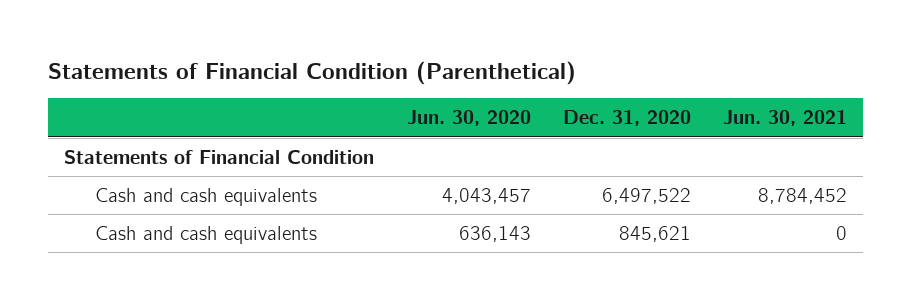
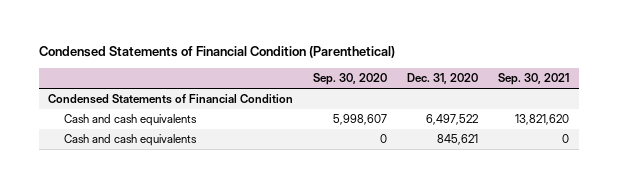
- Statements of Financial Condition (Parenthetical)
+ Condensed Statements of Financial Condition (Parenthetical)
- | Jun. 30, 2020 | Dec. 31, 2020 | Jun. 30, 2021
+ | Sep. 30, 2020 | Dec. 31, 2020 | Sep. 30, 2021
- Statements of Financial Condition
+ Condensed Statements of Financial Condition

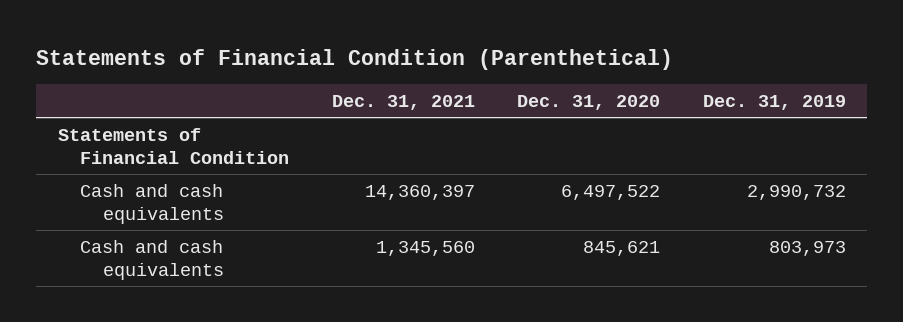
- Condensed Statements of Financial Condition (Parenthetical)
+ Statements of Financial Condition (Parenthetical)
- | Sep. 30, 2020 | Dec. 31, 2020 | Sep. 30, 2021
+ | Dec. 31, 2021 | Dec. 31, 2020 | Dec. 31, 2019
- Condensed Statements of Financial Condition
+ Statements of Financial Condition

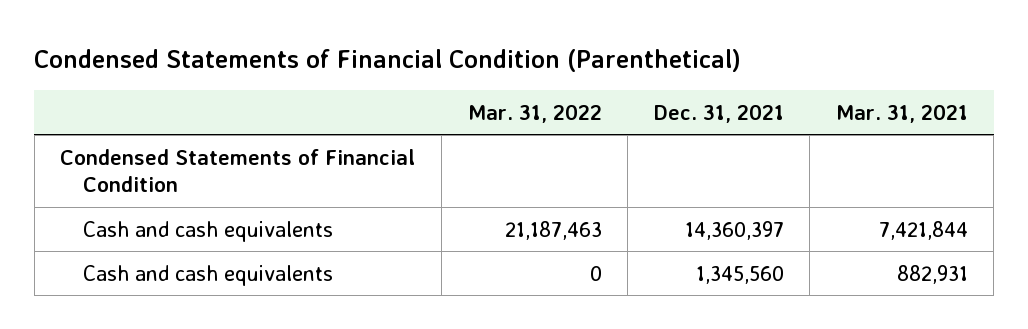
- Statements of Financial Condition (Parenthetical)
+ Condensed Statements of Financial Condition (Parenthetical)
- | Dec. 31, 2021 | Dec. 31, 2020 | Dec. 31, 2019
+ | Mar. 31, 2022 | Dec. 31, 2021 | Mar. 31, 2021
- Statements of Financial Condition
+ Condensed Statements of Financial Condition

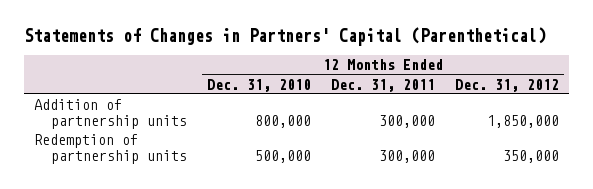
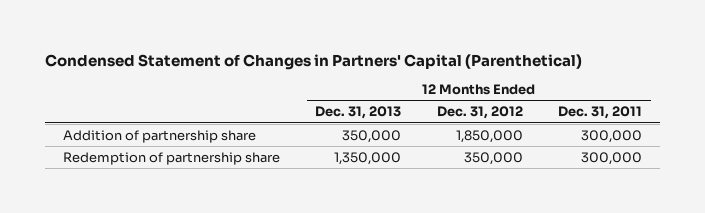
- Statements of Changes in Partners' Capital (Parenthetical)
+ Condensed Statement of Changes in Partners' Capital (Parenthetical)
- | 12 Months Ended Dec. 31, 2010 | 12 Months Ended Dec. 31, 2011 | 12 Months Ended Dec. 31, 2012
+ | 12 Months Ended Dec. 31, 2013 | 12 Months Ended Dec. 31, 2012 | 12 Months Ended Dec. 31, 2011
- Addition of partnership units | 800,000 | 300,000 | 1,850,000
- Redemption of partnership units | 500,000 | 300,000 | 350,000
+ Addition of partnership share | 350,000 | 1,850,000 | 300,000
+ Redemption of partnership share | 1,350,000 | 350,000 | 300,000

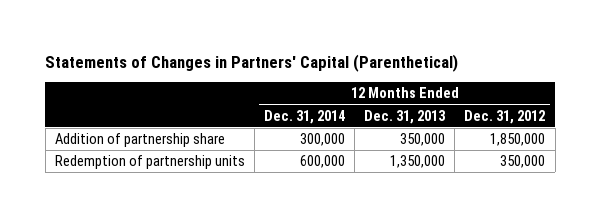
- Condensed Statement of Changes in Partners' Capital (Parenthetical)
+ Statements of Changes in Partners' Capital (Parenthetical)
- | 12 Months Ended Dec. 31, 2013 | 12 Months Ended Dec. 31, 2012 | 12 Months Ended Dec. 31, 2011
+ | 12 Months Ended Dec. 31, 2014 | 12 Months Ended Dec. 31, 2013 | 12 Months Ended Dec. 31, 2012
- Redemption of partnership share | 1,350,000 | 350,000 | 300,000
+ Redemption of partnership units | 600,000 | 1,350,000 | 350,000

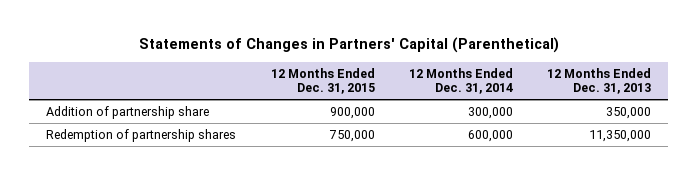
- | 12 Months Ended Dec. 31, 2014 | 12 Months Ended Dec. 31, 2013 | 12 Months Ended Dec. 31, 2012
+ | 12 Months Ended Dec. 31, 2015 | 12 Months Ended Dec. 31, 2014 | 12 Months Ended Dec. 31, 2013
- Redemption of partnership units | 600,000 | 1,350,000 | 350,000
+ Redemption of partnership shares | 750,000 | 600,000 | 11,350,000

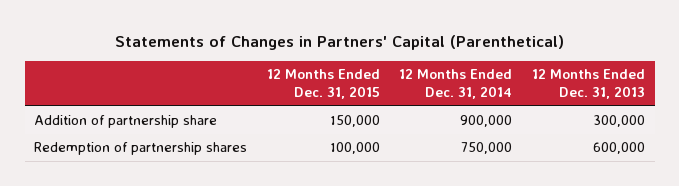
- Addition of partnership share | 900,000 | 300,000 | 350,000
- Redemption of partnership shares | 750,000 | 600,000 | 11,350,000
+ Addition of partnership share | 150,000 | 900,000 | 300,000
+ Redemption of partnership shares | 100,000 | 750,000 | 600,000

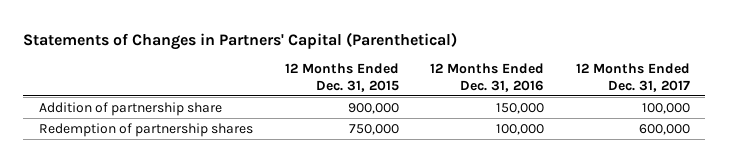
- | 12 Months Ended Dec. 31, 2015 | 12 Months Ended Dec. 31, 2014 | 12 Months Ended Dec. 31, 2013
+ | 12 Months Ended Dec. 31, 2015 | 12 Months Ended Dec. 31, 2016 | 12 Months Ended Dec. 31, 2017
- Addition of partnership share | 150,000 | 900,000 | 300,000
- Redemption of partnership shares | 100,000 | 750,000 | 600,000
+ Addition of partnership share | 900,000 | 150,000 | 100,000
+ Redemption of partnership shares | 750,000 | 100,000 | 600,000

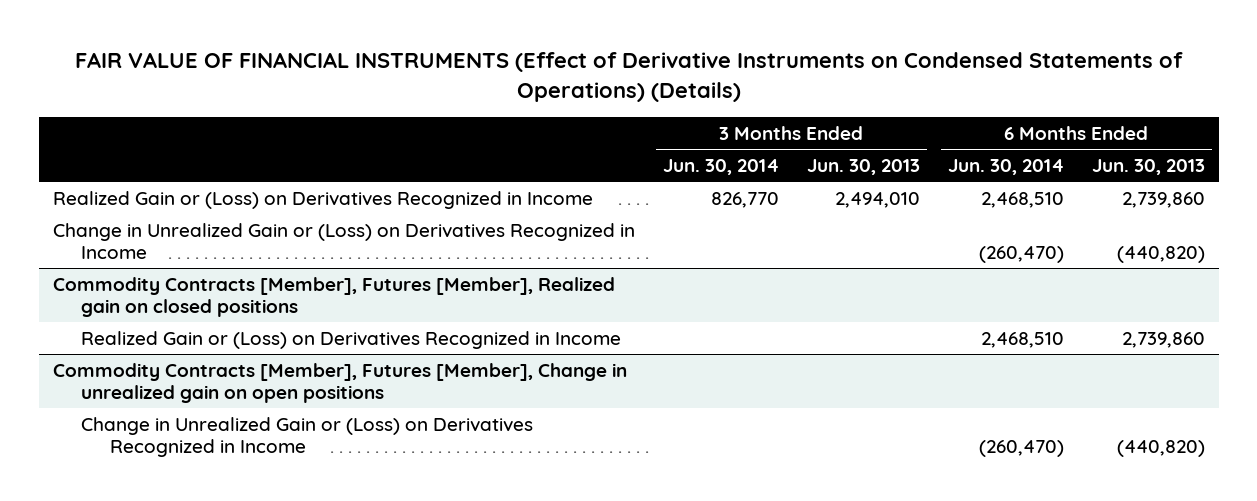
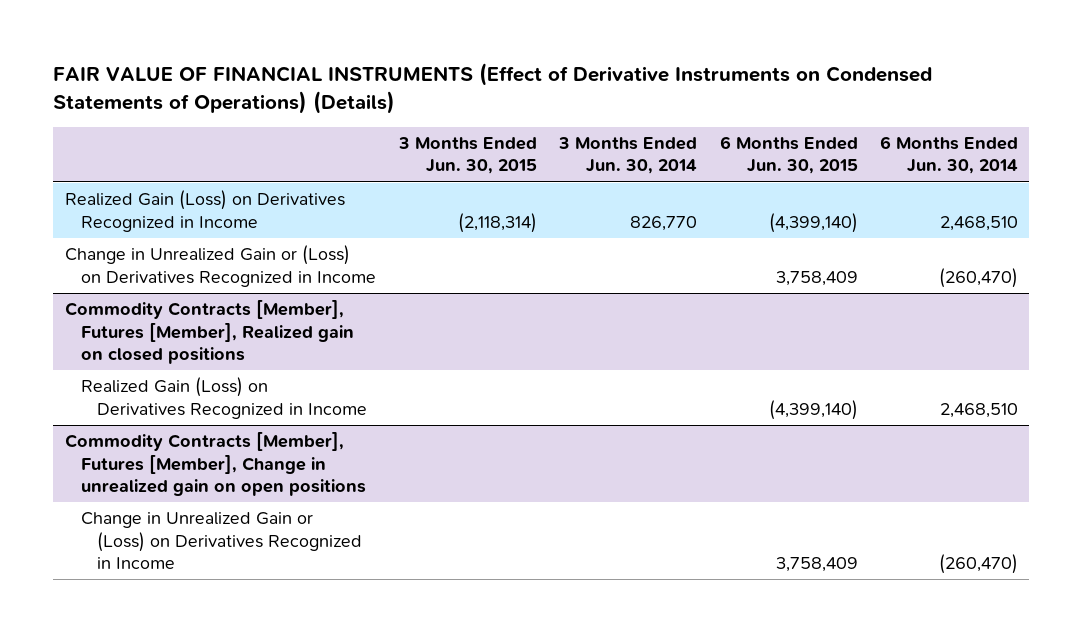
- | 3 Months Ended Jun. 30, 2014 | 3 Months Ended Jun. 30, 2013 | 6 Months Ended Jun. 30, 2014 | 6 Months Ended Jun. 30, 2013
+ | 3 Months Ended Jun. 30, 2015 | 3 Months Ended Jun. 30, 2014 | 6 Months Ended Jun. 30, 2015 | 6 Months Ended Jun. 30, 2014
- Realized Gain or (Loss) on Derivatives Recognized in Income | 826,770 | 2,494,010 | 2,468,510 | 2,739,860
+ Realized Gain (Loss) on Derivatives Recognized in Income | (2,118,314) | 826,770 | (4,399,140) | 2,468,510
@ Commodity Contracts [Member], Futures [Member], Realized gain on closed positions
- Realized Gain or (Loss) on Derivatives Recognized in Income | | | 2,468,510 | 2,739,860
+ Realized Gain (Loss) on Derivatives Recognized in Income | | | (4,399,140) | 2,468,510

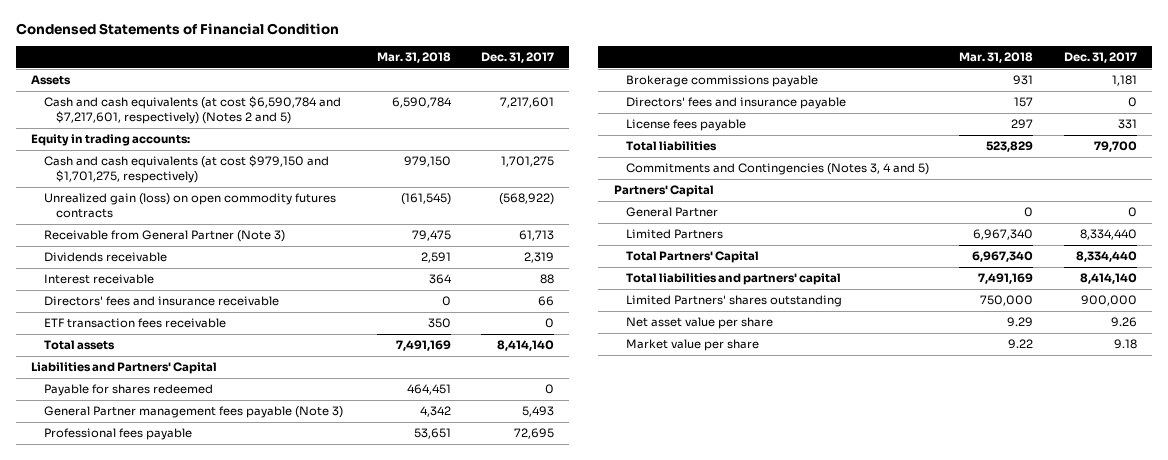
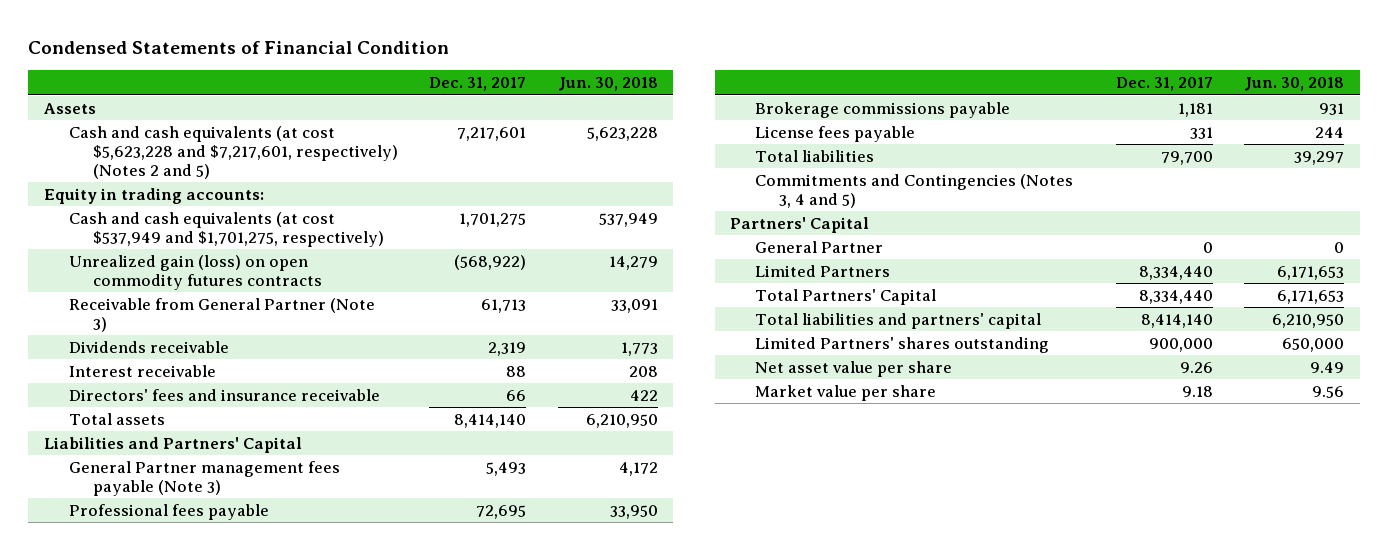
- | Mar. 31, 2018 | Dec. 31, 2017
+ | Dec. 31, 2017 | Jun. 30, 2018
- Cash and cash equivalents (at cost $6,590,784 and $7,217,601, respectively) (Notes 2 and 5) | 6,590,784 | 7,217,601
+ Cash and cash equivalents (at cost $5,623,228 and $7,217,601, respectively) (Notes 2 and 5) | 7,217,601 | 5,623,228
- Cash and cash equivalents (at cost $979,150 and $1,701,275, respectively) | 979,150 | 1,701,275
+ Cash and cash equivalents (at cost $537,949 and $1,701,275, respectively) | 1,701,275 | 537,949
- ETF transaction fees receivable | 350 | 0
- Payable for shares redeemed | 464,451 | 0
- Directors' fees and insurance payable | 157 | 0

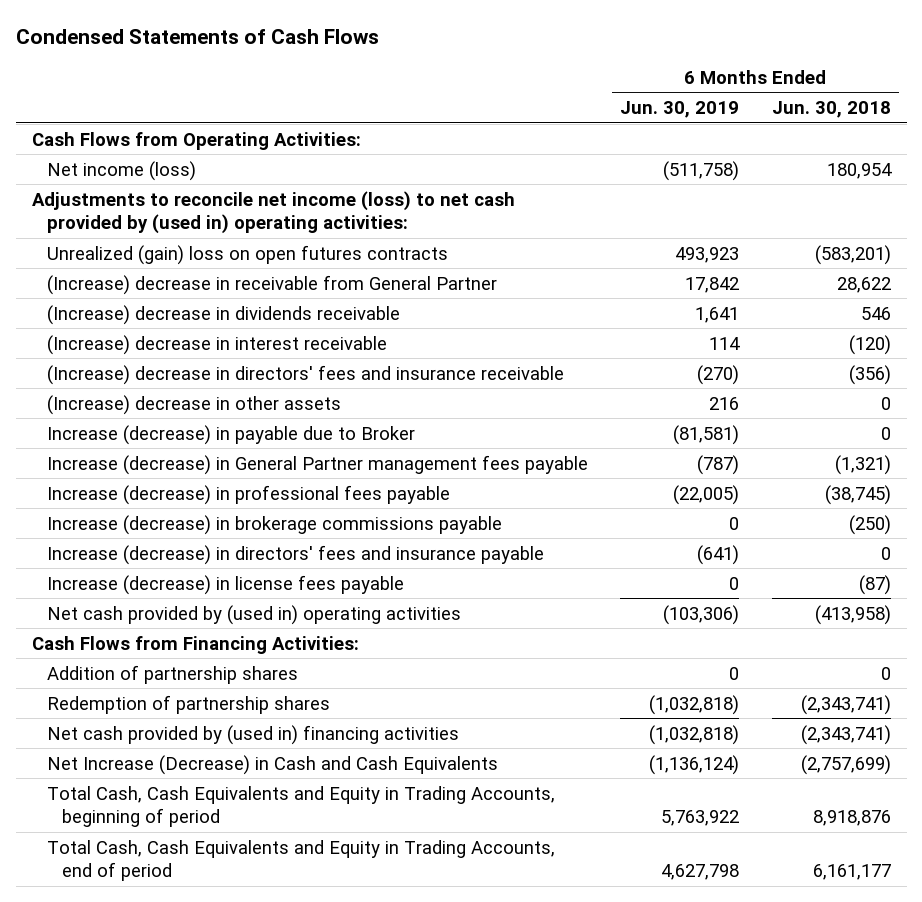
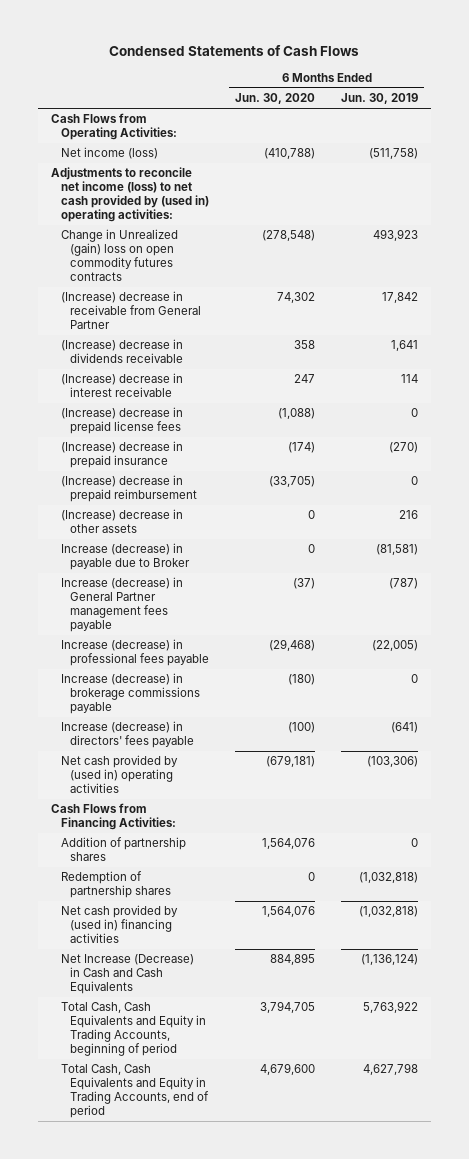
- | 6 Months Ended Jun. 30, 2019 | 6 Months Ended Jun. 30, 2018
+ | 6 Months Ended Jun. 30, 2020 | 6 Months Ended Jun. 30, 2019
- Unrealized (gain) loss on open futures contracts | 493,923 | (583,201)
+ Change in Unrealized (gain) loss on open commodity futures contracts | (278,548) | 493,923
- (Increase) decrease in directors' fees and insurance receivable | (270) | (356)
+ (Increase) decrease in prepaid license fees | (1,088) | 0
+ (Increase) decrease in prepaid insurance | (174) | (270)
+ (Increase) decrease in prepaid reimbursement | (33,705) | 0
- Increase (decrease) in directors' fees and insurance payable | (641) | 0
- Increase (decrease) in license fees payable | 0 | (87)
+ Increase (decrease) in directors' fees payable | (100) | (641)

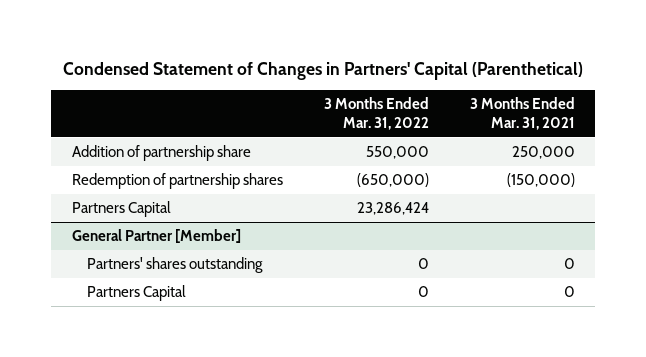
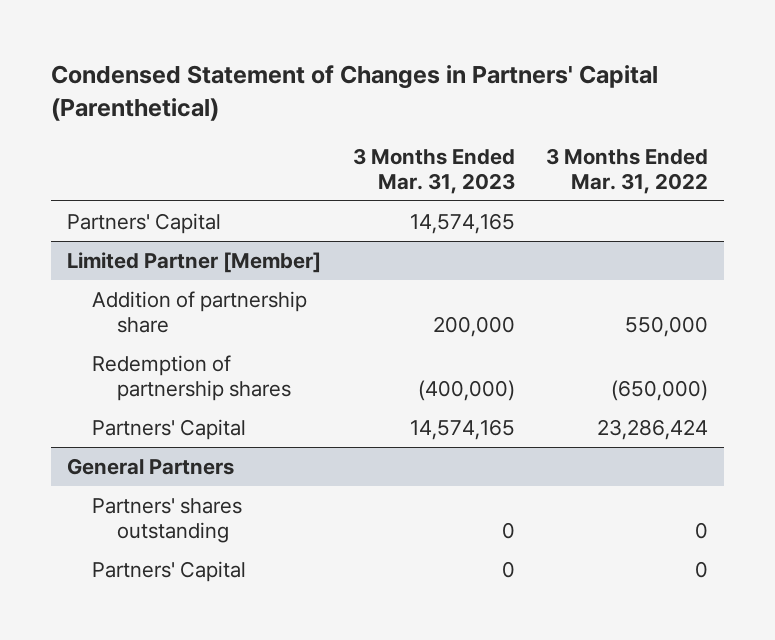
- | 3 Months Ended Mar. 31, 2022 | 3 Months Ended Mar. 31, 2021
+ | 3 Months Ended Mar. 31, 2023 | 3 Months Ended Mar. 31, 2022
+ Partners' Capital | 14,574,165 |
+ Limited Partner [Member]
- Partners Capital | 23,286,424 |
- General Partner [Member]
+ Partners' Capital | 14,574,165 | 23,286,424
+ General Partners
- Partners Capital | 0 | 0
+ Partners' Capital | 0 | 0

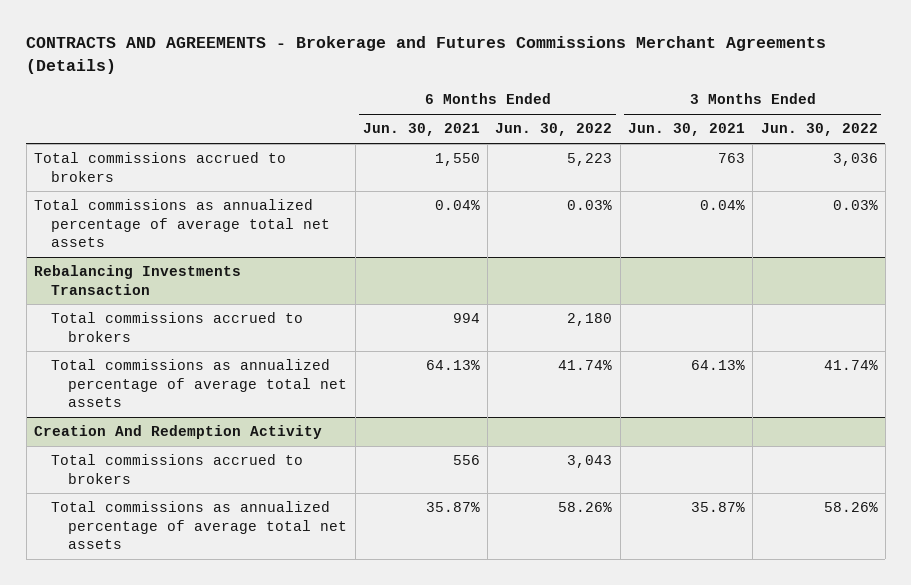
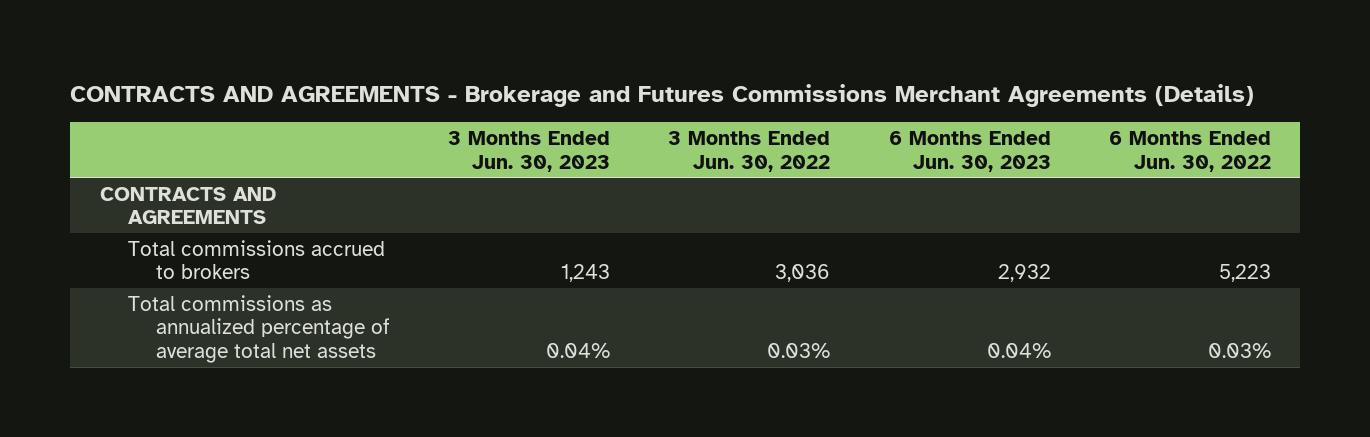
- | 6 Months Ended Jun. 30, 2021 | 6 Months Ended Jun. 30, 2022 | 3 Months Ended Jun. 30, 2021 | 3 Months Ended Jun. 30, 2022
+ | 3 Months Ended Jun. 30, 2023 | 3 Months Ended Jun. 30, 2022 | 6 Months Ended Jun. 30, 2023 | 6 Months Ended Jun. 30, 2022
+ CONTRACTS AND AGREEMENTS
- Rebalancing Investments Transaction
- Total commissions accrued to brokers | 994 | 2,180 | |
- Total commissions as annualized percentage of average total net assets | 64.13% | 41.74% | 64.13% | 41.74%
- Creation And Redemption Activity
- Total commissions accrued to brokers | 556 | 3,043 | |
- Total commissions as annualized percentage of average total net assets | 35.87% | 58.26% | 35.87% | 58.26%

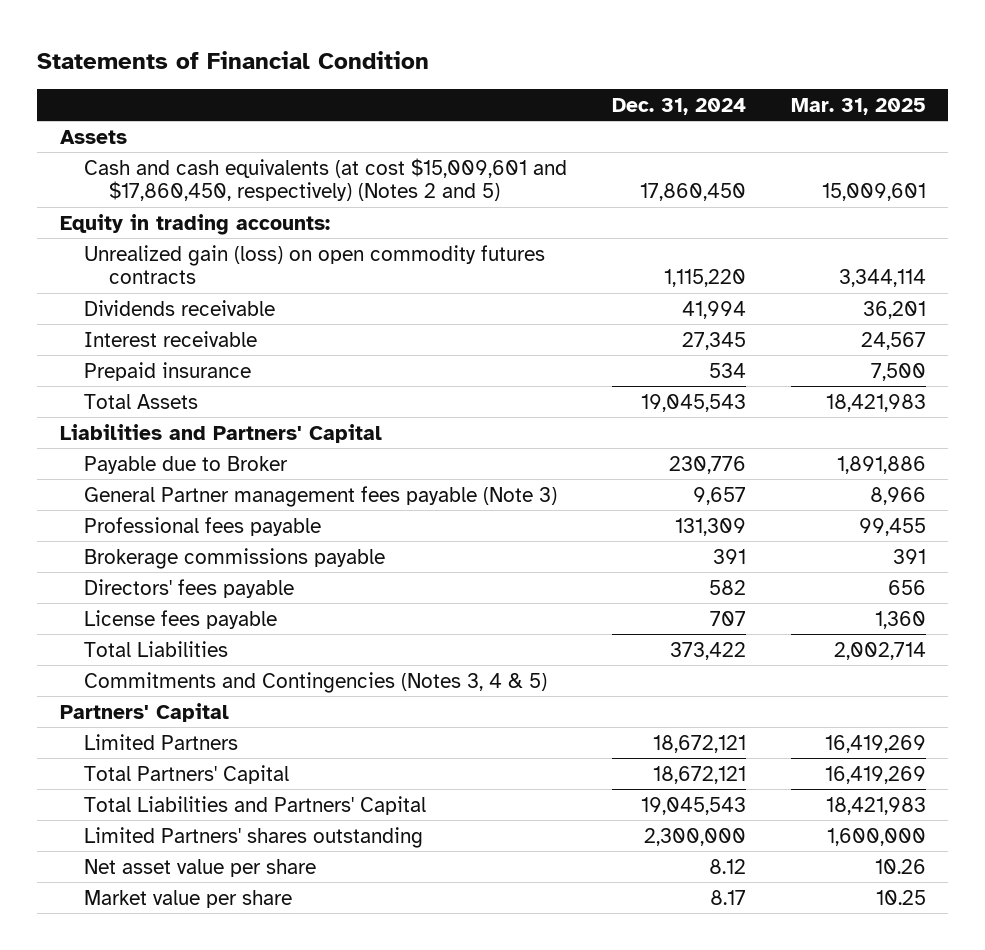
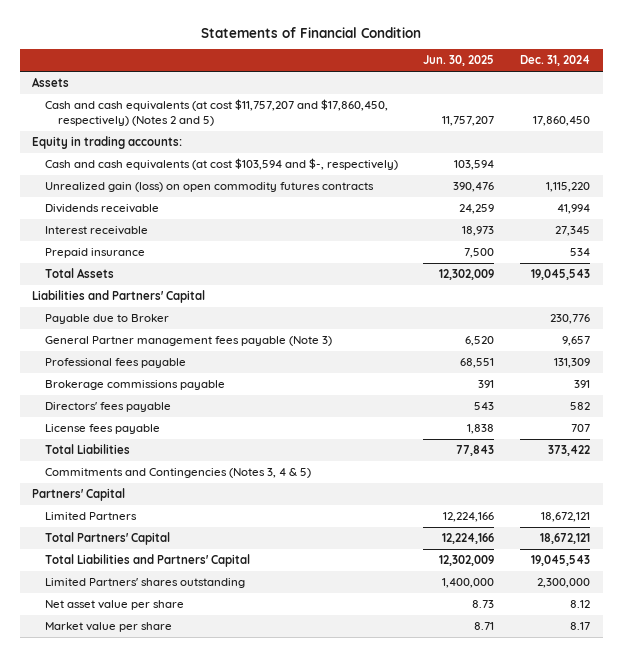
- | Dec. 31, 2024 | Mar. 31, 2025
+ | Jun. 30, 2025 | Dec. 31, 2024
- Cash and cash equivalents (at cost $15,009,601 and $17,860,450, respectively) (Notes 2 and 5) | 17,860,450 | 15,009,601
+ Cash and cash equivalents (at cost $11,757,207 and $17,860,450, respectively) (Notes 2 and 5) | 11,757,207 | 17,860,450
+ Cash and cash equivalents (at cost $103,594 and $-, respectively) | 103,594 |

